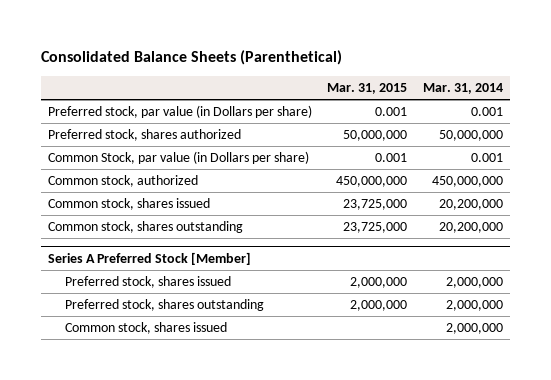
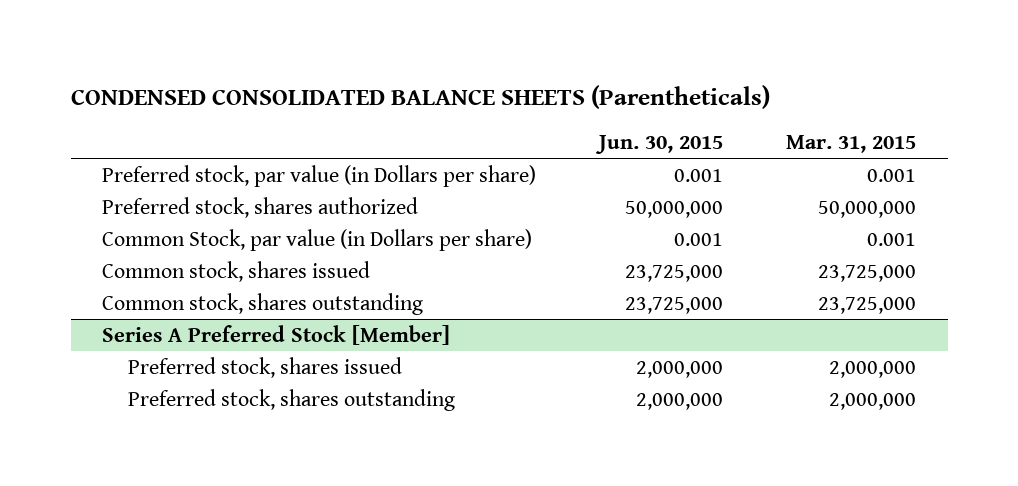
- Consolidated Balance Sheets (Parenthetical)
+ CONDENSED CONSOLIDATED BALANCE SHEETS (Parentheticals)
- | Mar. 31, 2015 | Mar. 31, 2014
+ | Jun. 30, 2015 | Mar. 31, 2015
- Common stock, authorized | 450,000,000 | 450,000,000
@ Series A Preferred Stock [Member]
- Common stock, shares issued | | 2,000,000

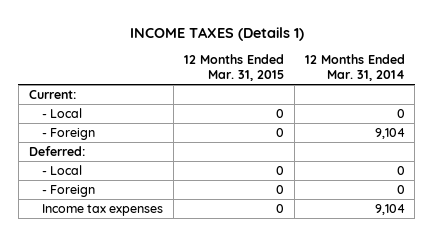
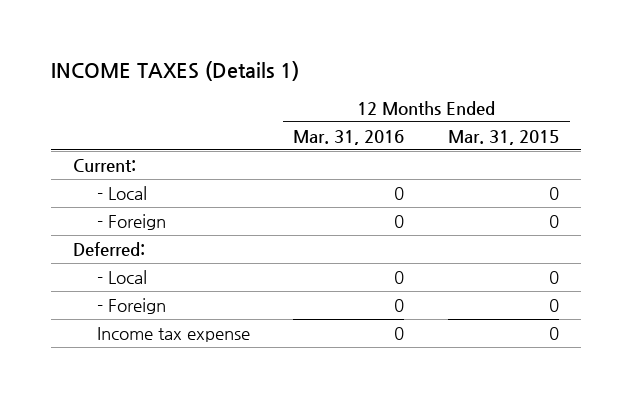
- | 12 Months Ended Mar. 31, 2015 | 12 Months Ended Mar. 31, 2014
+ | 12 Months Ended Mar. 31, 2016 | 12 Months Ended Mar. 31, 2015
- Income tax expenses | 0 | 9,104
+ Income tax expense | 0 | 0

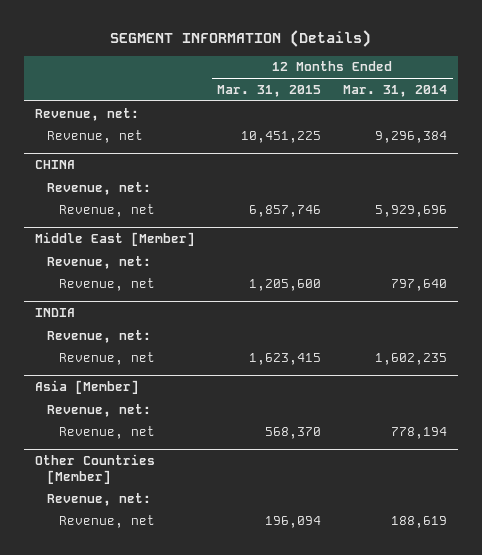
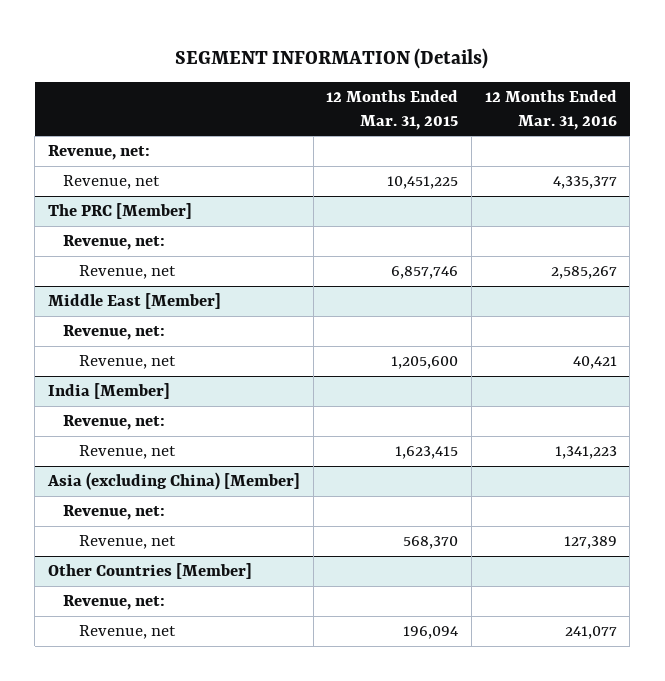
- | 12 Months Ended Mar. 31, 2015 | 12 Months Ended Mar. 31, 2014
+ | 12 Months Ended Mar. 31, 2015 | 12 Months Ended Mar. 31, 2016
- CHINA
+ The PRC [Member]
- INDIA
+ India [Member]
- Asia [Member]
+ Asia (excluding China) [Member]

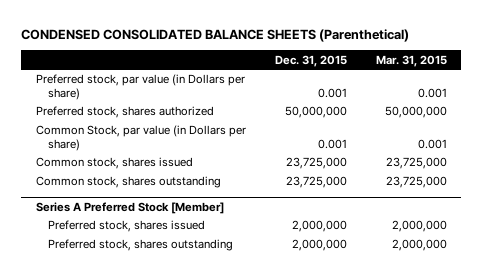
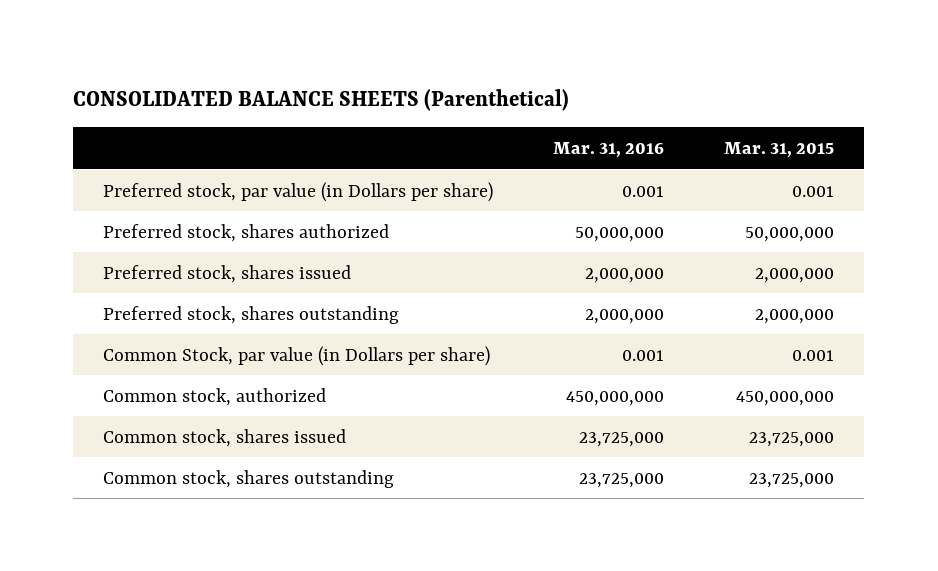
- CONDENSED CONSOLIDATED BALANCE SHEETS (Parenthetical)
+ CONSOLIDATED BALANCE SHEETS (Parenthetical)
- | Dec. 31, 2015 | Mar. 31, 2015
+ | Mar. 31, 2016 | Mar. 31, 2015
+ Preferred stock, shares issued | 2,000,000 | 2,000,000
+ Preferred stock, shares outstanding | 2,000,000 | 2,000,000
+ Common stock, authorized | 450,000,000 | 450,000,000
- Series A Preferred Stock [Member]
- Preferred stock, shares issued | 2,000,000 | 2,000,000
- Preferred stock, shares outstanding | 2,000,000 | 2,000,000

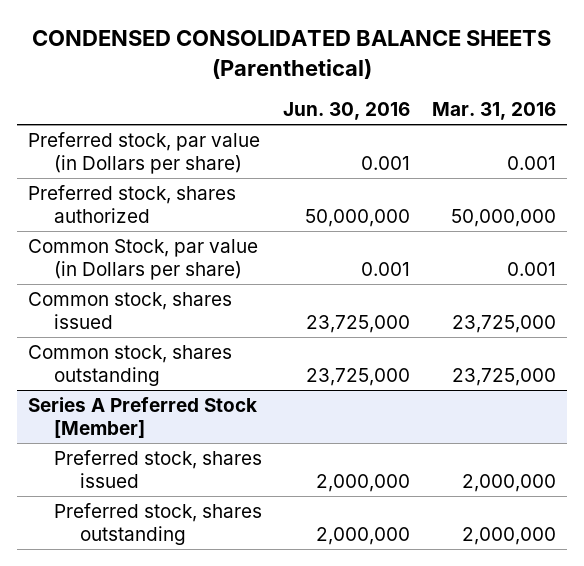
- CONSOLIDATED BALANCE SHEETS (Parenthetical)
+ CONDENSED CONSOLIDATED BALANCE SHEETS (Parenthetical)
- | Mar. 31, 2016 | Mar. 31, 2015
+ | Jun. 30, 2016 | Mar. 31, 2016
- Preferred stock, shares issued | 2,000,000 | 2,000,000
- Preferred stock, shares outstanding | 2,000,000 | 2,000,000
- Common stock, authorized | 450,000,000 | 450,000,000
+ Series A Preferred Stock [Member]
+ Preferred stock, shares issued | 2,000,000 | 2,000,000
+ Preferred stock, shares outstanding | 2,000,000 | 2,000,000

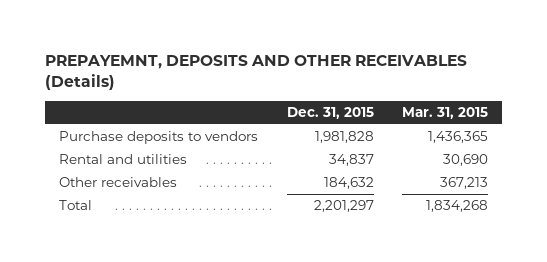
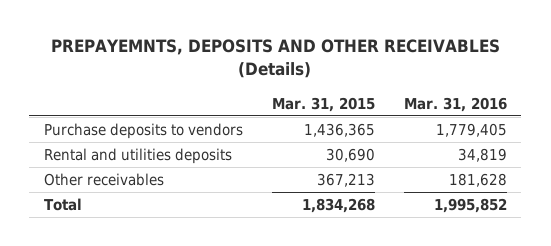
- PREPAYEMNT, DEPOSITS AND OTHER RECEIVABLES (Details)
+ PREPAYEMNTS, DEPOSITS AND OTHER RECEIVABLES (Details)
- | Dec. 31, 2015 | Mar. 31, 2015
+ | Mar. 31, 2015 | Mar. 31, 2016
- Rental and utilities | 34,837 | 30,690
+ Rental and utilities deposits | 30,690 | 34,819

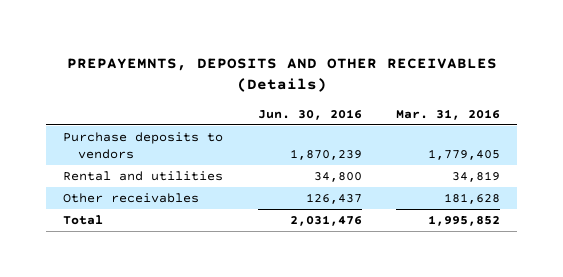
- | Mar. 31, 2015 | Mar. 31, 2016
+ | Jun. 30, 2016 | Mar. 31, 2016
- Rental and utilities deposits | 30,690 | 34,819
+ Rental and utilities | 34,800 | 34,819

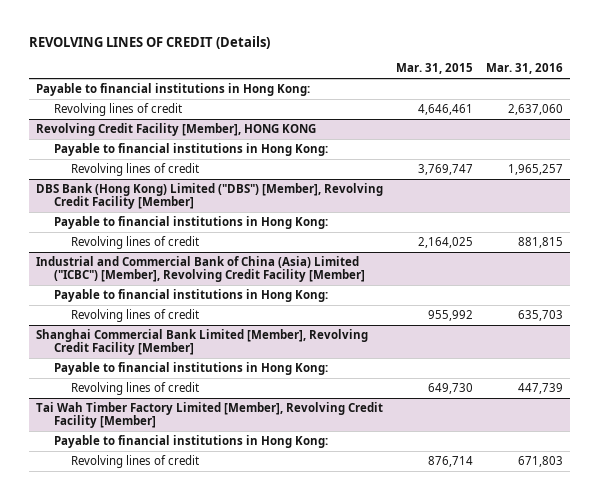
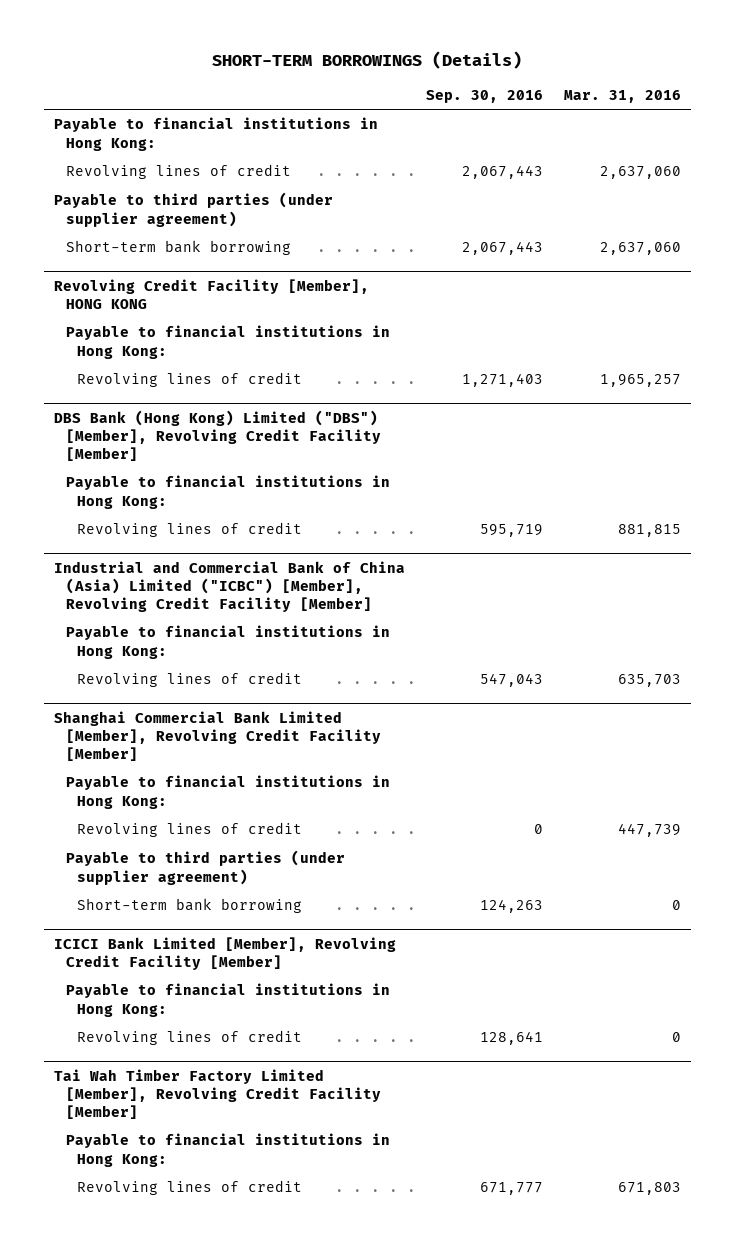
- REVOLVING LINES OF CREDIT (Details)
+ SHORT-TERM BORROWINGS (Details)
- | Mar. 31, 2015 | Mar. 31, 2016
+ | Sep. 30, 2016 | Mar. 31, 2016
+ Payable to third parties (under supplier agreement)
+ Short-term bank borrowing | 2,067,443 | 2,637,060
@ Shanghai Commercial Bank Limited [Member], Revolving Credit Facility [Member]
+ Payable to third parties (under supplier agreement)
+ Short-term bank borrowing | 124,263 | 0
+ ICICI Bank Limited [Member], Revolving Credit Facility [Member]
+ Payable to financial institutions in Hong Kong:
+ Revolving lines of credit | 128,641 | 0

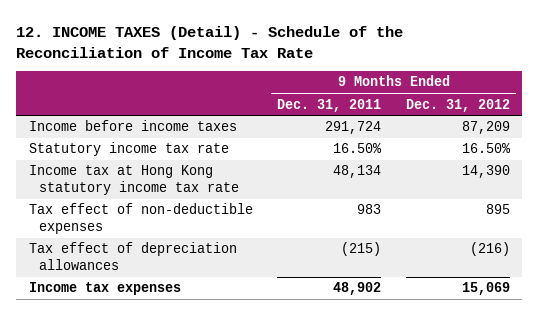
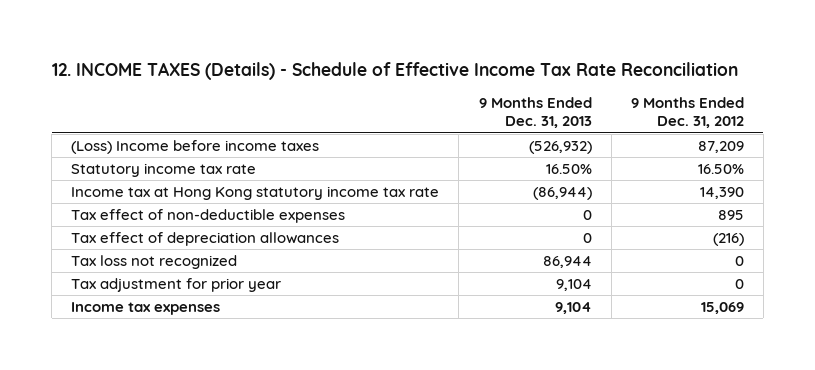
- 12. INCOME TAXES (Detail) - Schedule of the Reconciliation of Income Tax Rate
+ 12. INCOME TAXES (Details) - Schedule of Effective Income Tax Rate Reconciliation
- | 9 Months Ended Dec. 31, 2011 | 9 Months Ended Dec. 31, 2012
+ | 9 Months Ended Dec. 31, 2013 | 9 Months Ended Dec. 31, 2012
- Income before income taxes | 291,724 | 87,209
+ (Loss) Income before income taxes | (526,932) | 87,209
+ Tax loss not recognized | 86,944 | 0
+ Tax adjustment for prior year | 9,104 | 0

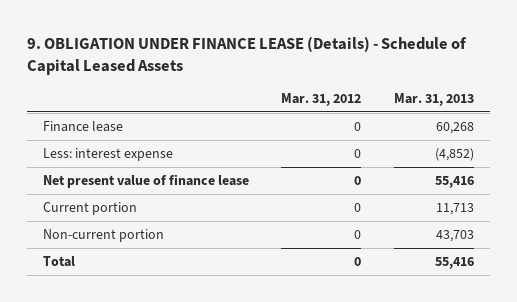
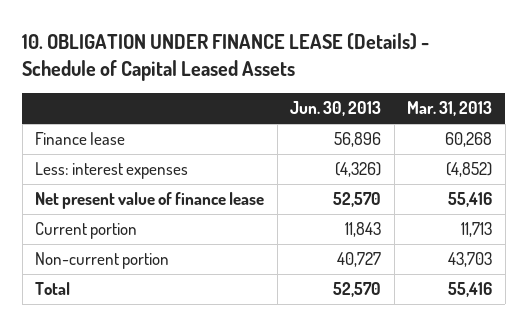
- 9. OBLIGATION UNDER FINANCE LEASE (Details) - Schedule of Capital Leased Assets
+ 10. OBLIGATION UNDER FINANCE LEASE (Details) - Schedule of Capital Leased Assets
- | Mar. 31, 2012 | Mar. 31, 2013
+ | Jun. 30, 2013 | Mar. 31, 2013
- Less: interest expense | 0 | (4,852)
+ Less: interest expenses | (4,326) | (4,852)

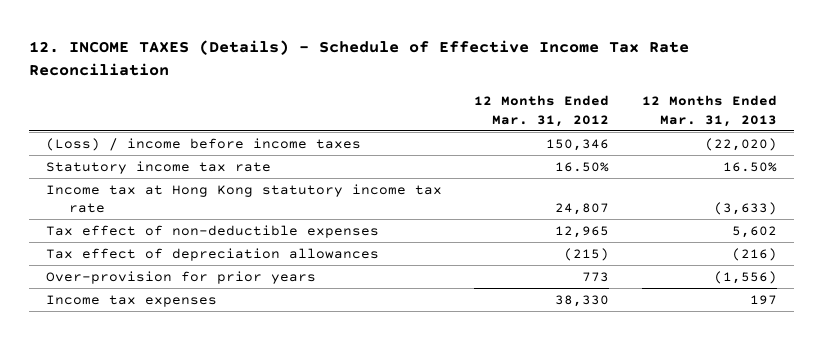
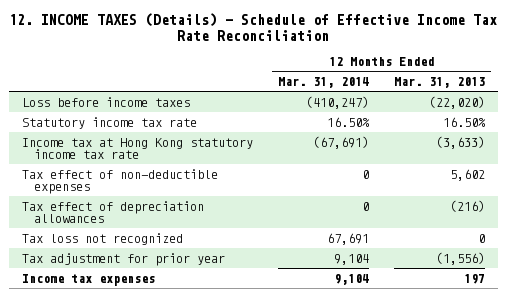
- | 12 Months Ended Mar. 31, 2012 | 12 Months Ended Mar. 31, 2013
+ | 12 Months Ended Mar. 31, 2014 | 12 Months Ended Mar. 31, 2013
- (Loss) / income before income taxes | 150,346 | (22,020)
+ Loss before income taxes | (410,247) | (22,020)
- Over-provision for prior years | 773 | (1,556)
+ Tax loss not recognized | 67,691 | 0
+ Tax adjustment for prior year | 9,104 | (1,556)

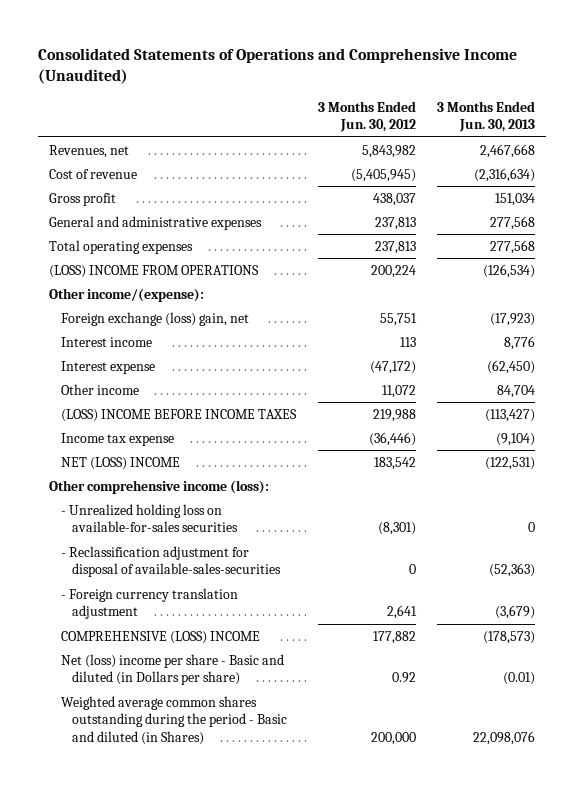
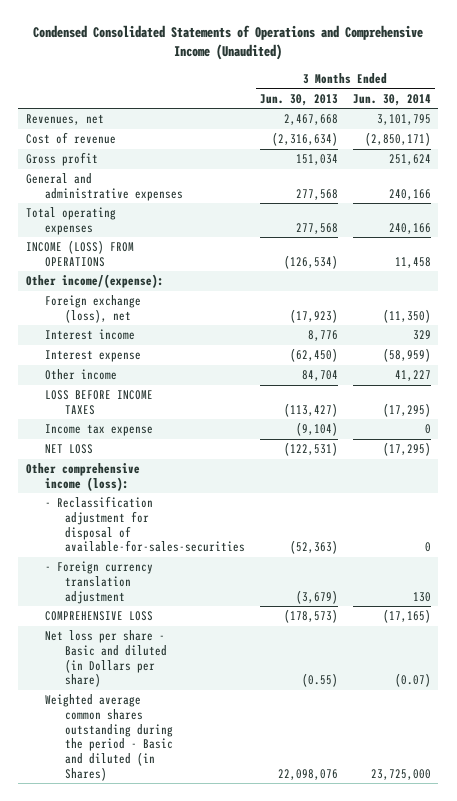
- Consolidated Statements of Operations and Comprehensive Income (Unaudited)
+ Condensed Consolidated Statements of Operations and Comprehensive Income (Unaudited)
- | 3 Months Ended Jun. 30, 2012 | 3 Months Ended Jun. 30, 2013
+ | 3 Months Ended Jun. 30, 2013 | 3 Months Ended Jun. 30, 2014
- (LOSS) INCOME FROM OPERATIONS | 200,224 | (126,534)
+ INCOME (LOSS) FROM OPERATIONS | (126,534) | 11,458
- Foreign exchange (loss) gain, net | 55,751 | (17,923)
+ Foreign exchange (loss), net | (17,923) | (11,350)
- (LOSS) INCOME BEFORE INCOME TAXES | 219,988 | (113,427)
+ LOSS BEFORE INCOME TAXES | (113,427) | (17,295)
- NET (LOSS) INCOME | 183,542 | (122,531)
+ NET LOSS | (122,531) | (17,295)
- - Unrealized holding loss on available-for-sales securities | (8,301) | 0
- - Reclassification adjustment for disposal of available-sales-securities | 0 | (52,363)
+ - Reclassification adjustment for disposal of available-for-sales-securities | (52,363) | 0
- COMPREHENSIVE (LOSS) INCOME | 177,882 | (178,573)
- Net (loss) income per share - Basic and diluted (in Dollars per share) | 0.92 | (0.01)
+ COMPREHENSIVE LOSS | (178,573) | (17,165)
+ Net loss per share - Basic and diluted (in Dollars per share) | (0.55) | (0.07)

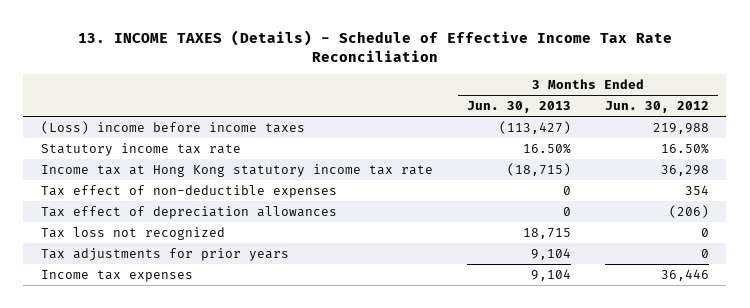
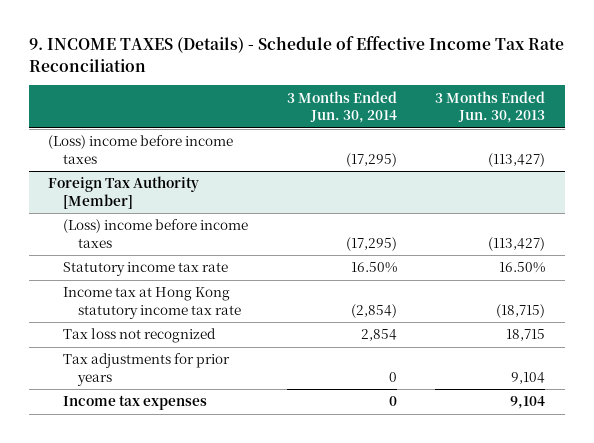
- 13. INCOME TAXES (Details) - Schedule of Effective Income Tax Rate Reconciliation
+ 9. INCOME TAXES (Details) - Schedule of Effective Income Tax Rate Reconciliation
- | 3 Months Ended Jun. 30, 2013 | 3 Months Ended Jun. 30, 2012
+ | 3 Months Ended Jun. 30, 2014 | 3 Months Ended Jun. 30, 2013
+ Foreign Tax Authority [Member]
+ (Loss) income before income taxes | (17,295) | (113,427)
- Tax effect of non-deductible expenses | 0 | 354
- Tax effect of depreciation allowances | 0 | (206)

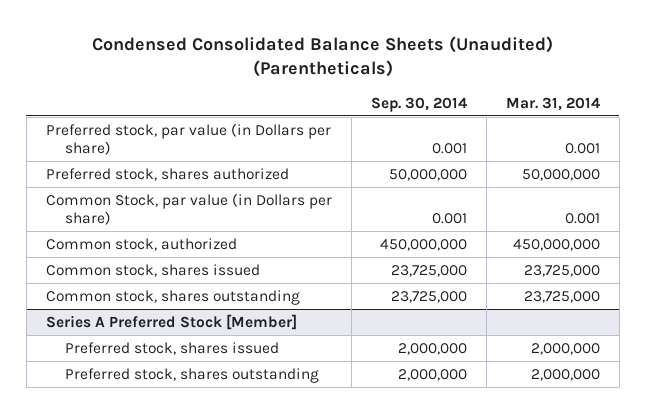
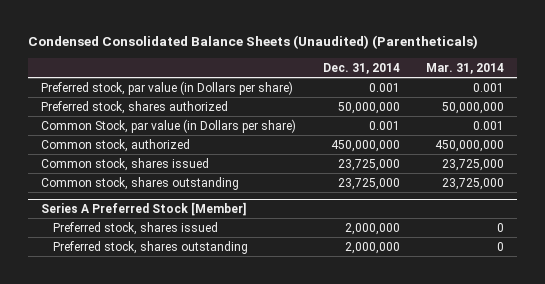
- | Sep. 30, 2014 | Mar. 31, 2014
+ | Dec. 31, 2014 | Mar. 31, 2014
@ Series A Preferred Stock [Member]
- Preferred stock, shares issued | 2,000,000 | 2,000,000
- Preferred stock, shares outstanding | 2,000,000 | 2,000,000
+ Preferred stock, shares issued | 2,000,000 | 0
+ Preferred stock, shares outstanding | 2,000,000 | 0

